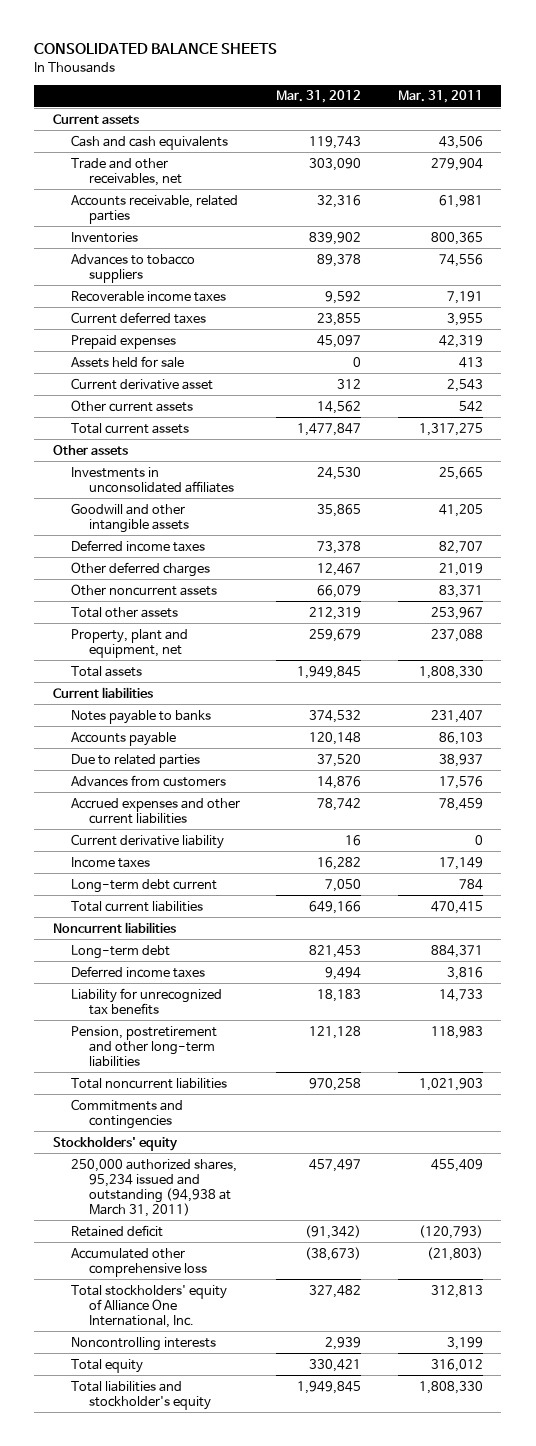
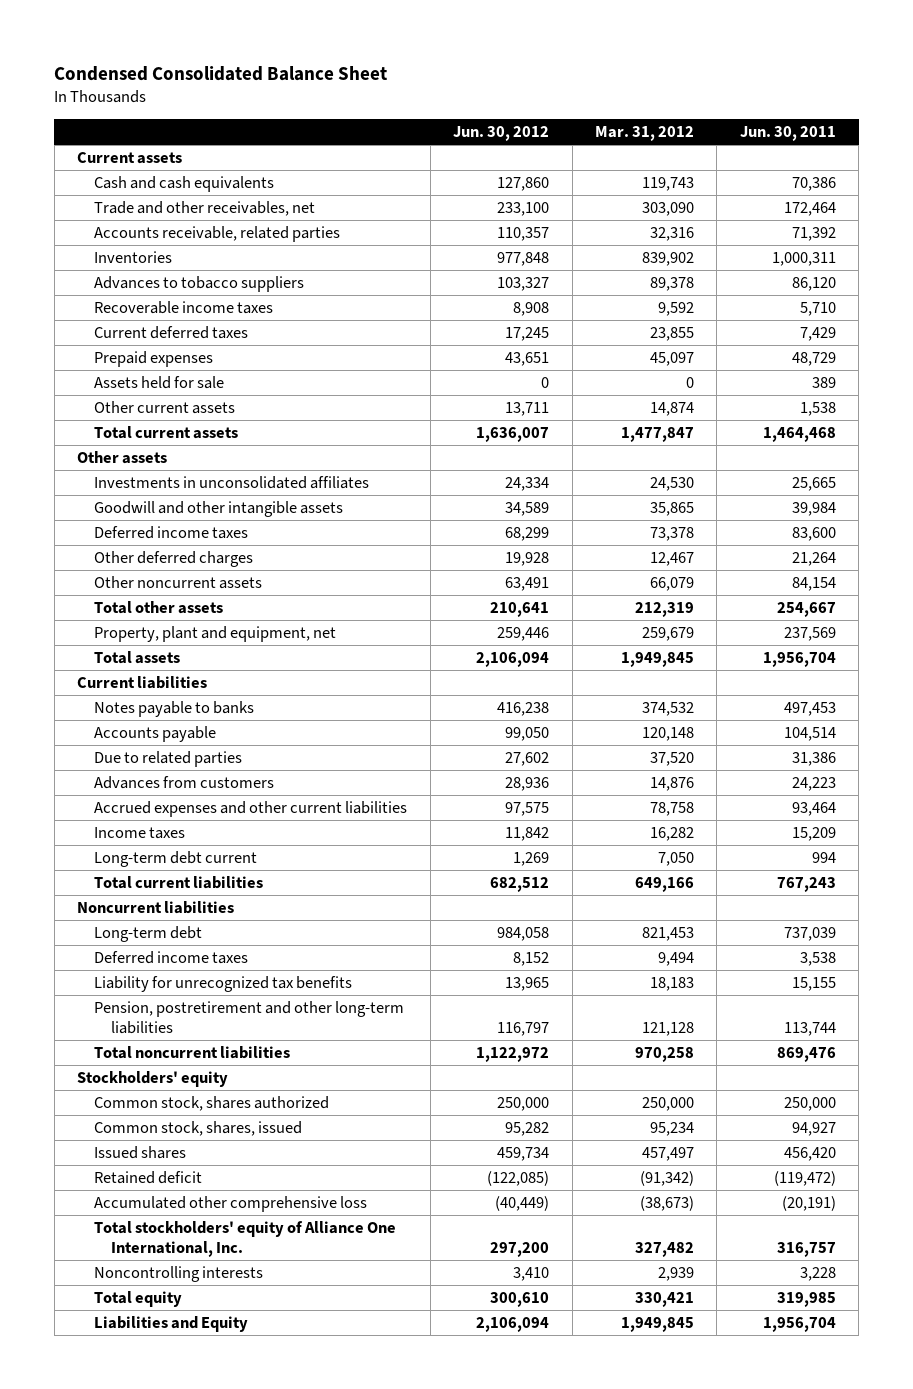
- CONSOLIDATED BALANCE SHEETS
+ Condensed Consolidated Balance Sheet
- | Mar. 31, 2012 | Mar. 31, 2011
+ | Jun. 30, 2012 | Mar. 31, 2012 | Jun. 30, 2011
- Current derivative asset | 312 | 2,543
- Other current assets | 14,562 | 542
+ Other current assets | 13,711 | 14,874 | 1,538
- Accrued expenses and other current liabilities | 78,742 | 78,459
- Current derivative liability | 16 | 0
+ Accrued expenses and other current liabilities | 97,575 | 78,758 | 93,464
- Commitments and contingencies
- 250,000 authorized shares, 95,234 issued and outstanding (94,938 at March 31, 2011) | 457,497 | 455,409
+ Common stock, shares authorized | 250,000 | 250,000 | 250,000
+ Common stock, shares, issued | 95,282 | 95,234 | 94,927
+ Issued shares | 459,734 | 457,497 | 456,420
- Total liabilities and stockholder's equity | 1,949,845 | 1,808,330
+ Liabilities and Equity | 2,106,094 | 1,949,845 | 1,956,704

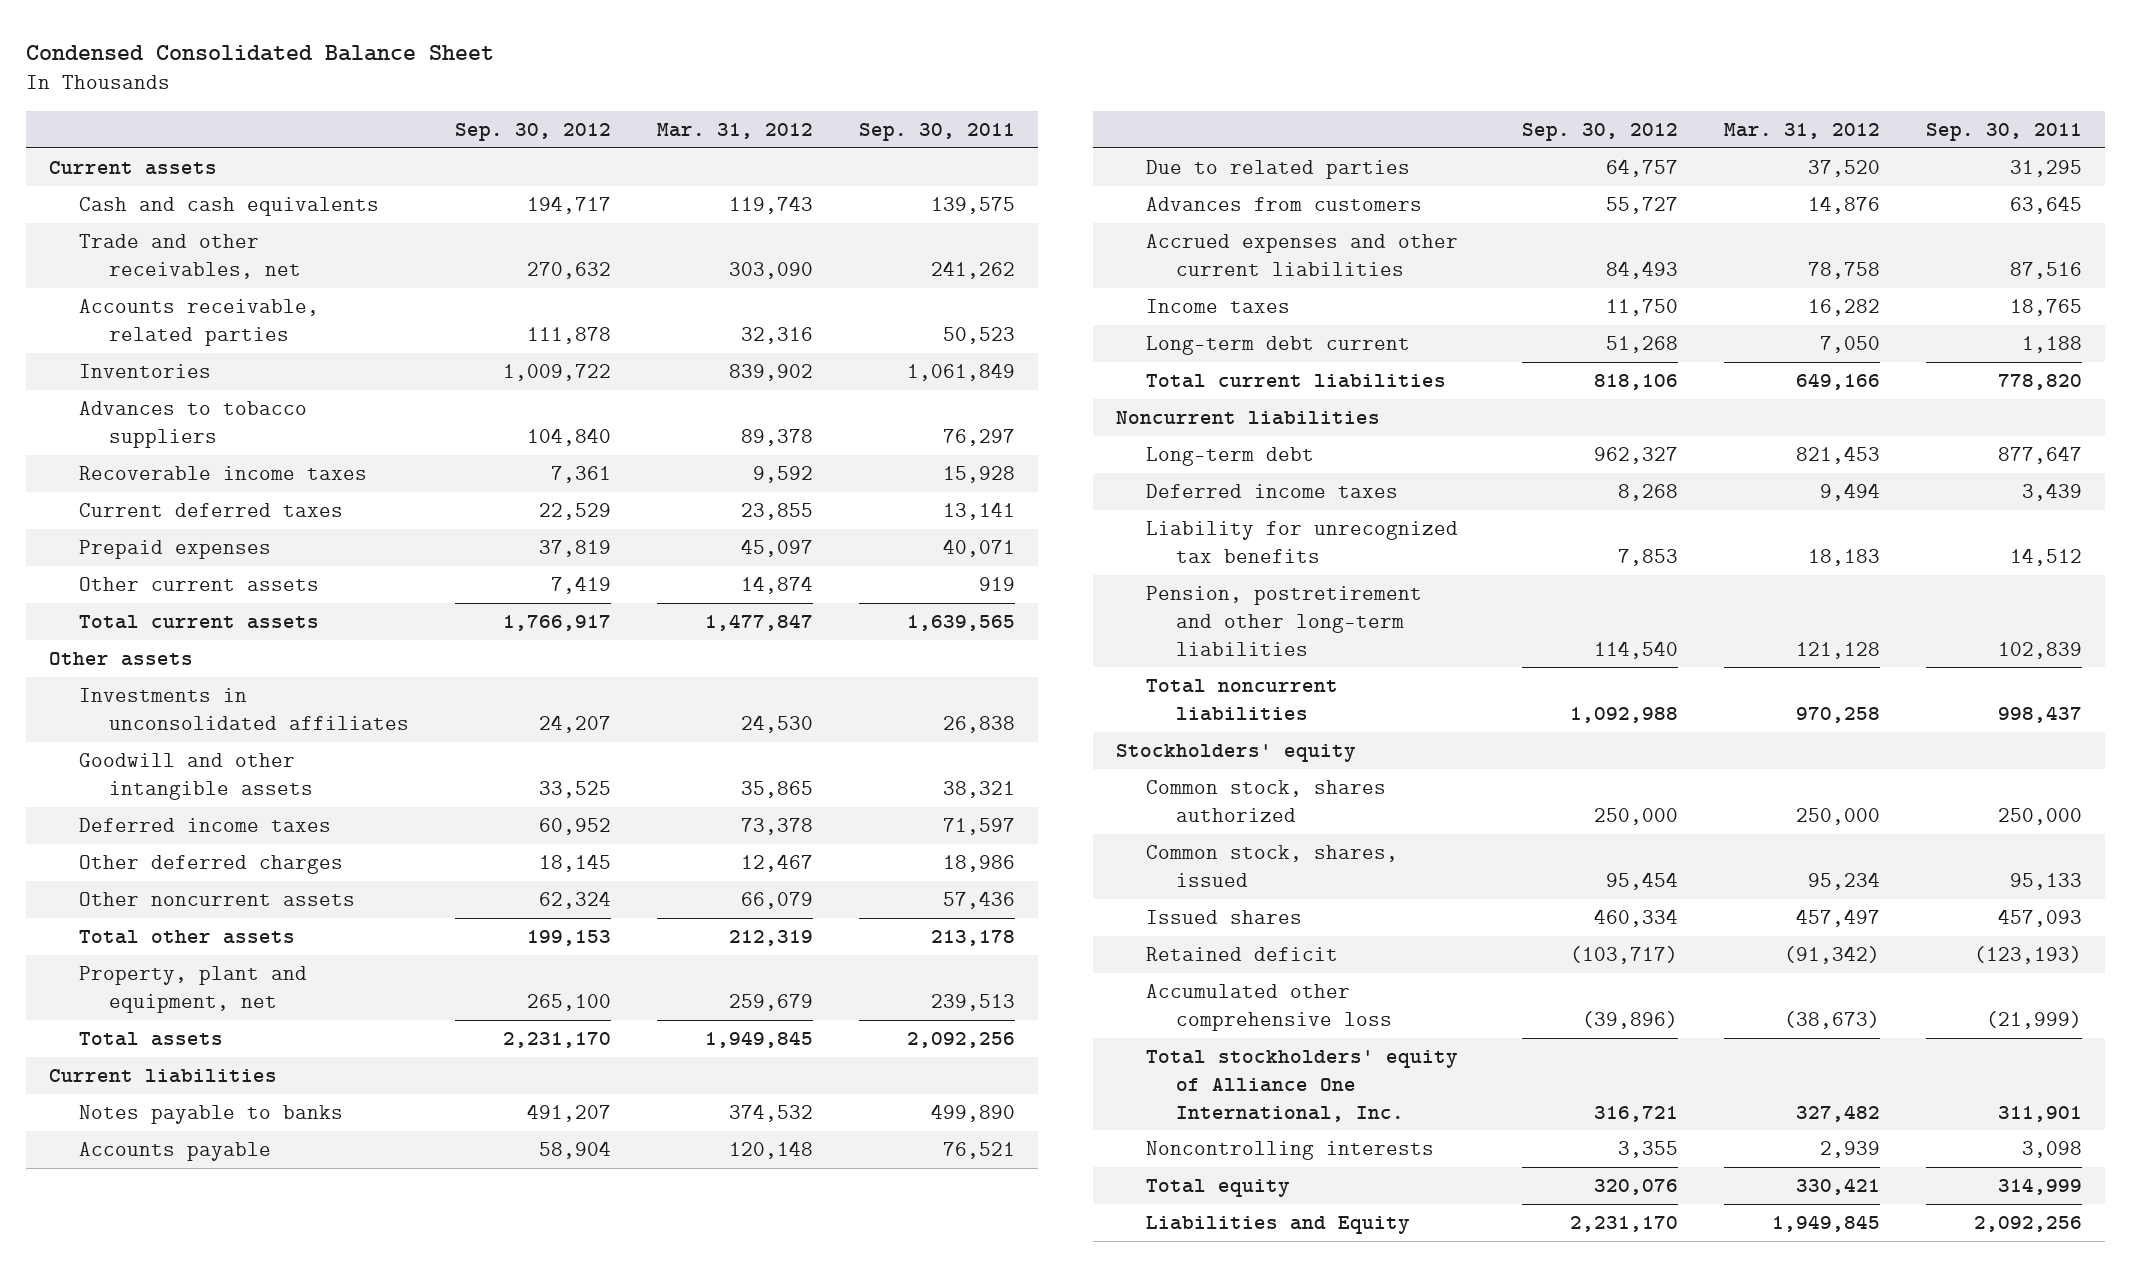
- | Jun. 30, 2012 | Mar. 31, 2012 | Jun. 30, 2011
+ | Sep. 30, 2012 | Mar. 31, 2012 | Sep. 30, 2011
- Assets held for sale | 0 | 0 | 389

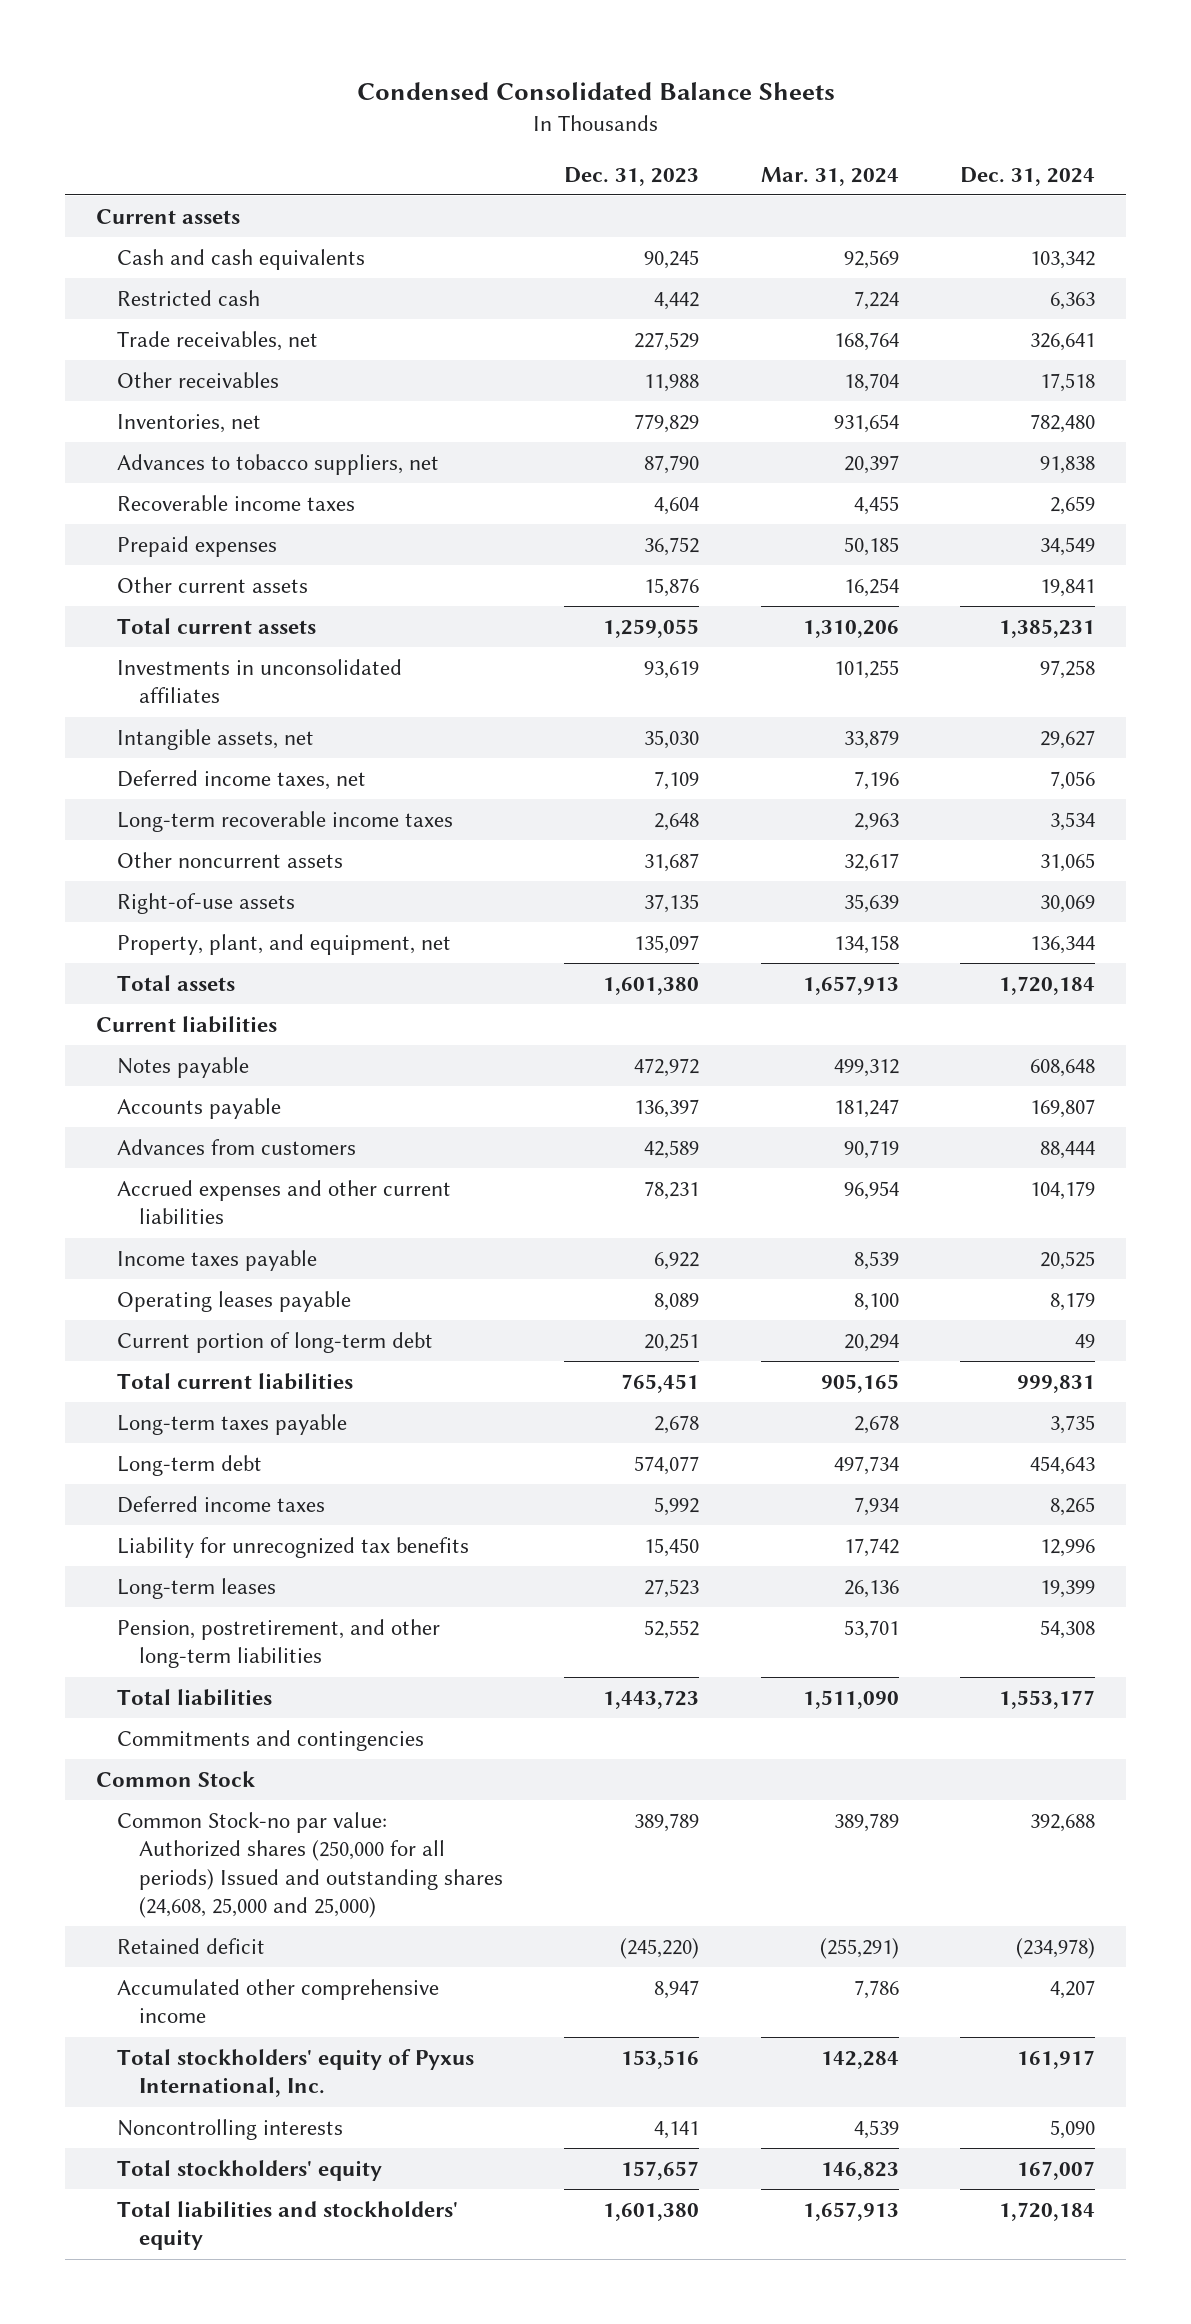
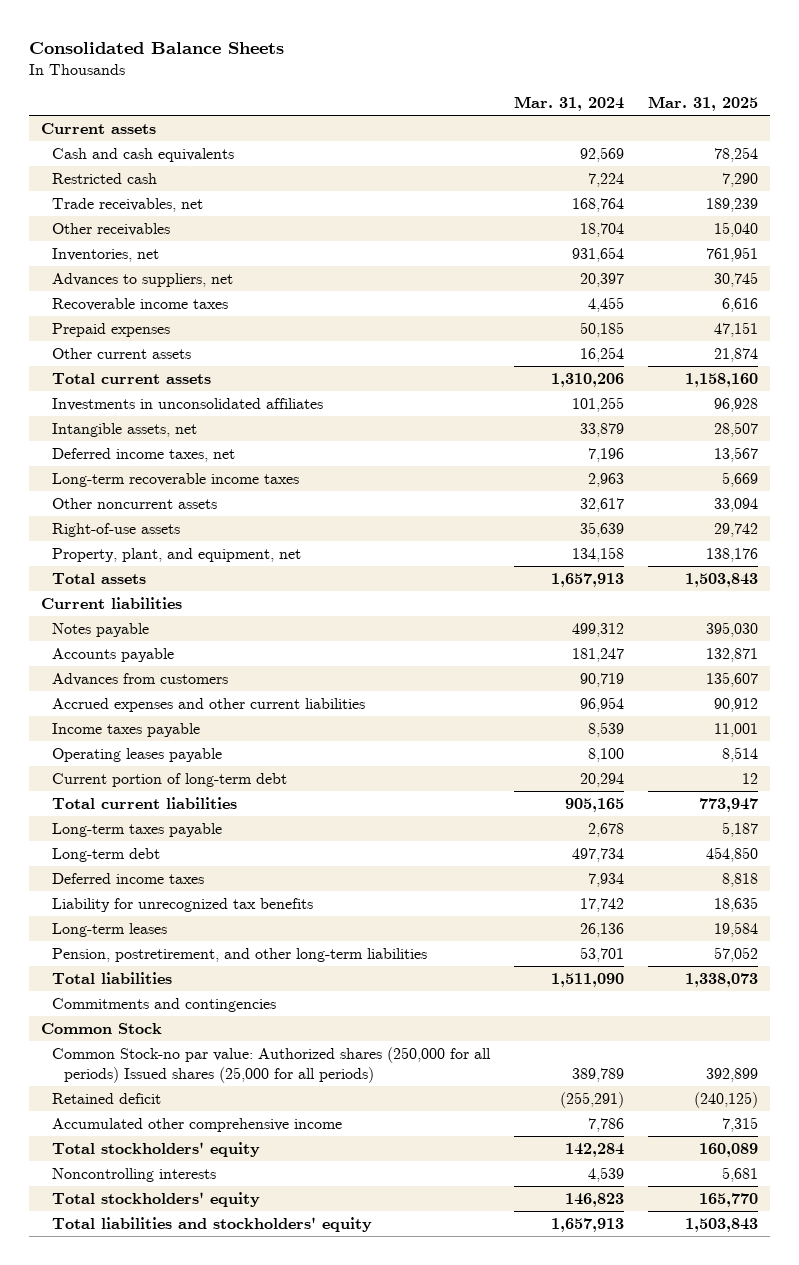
- Condensed Consolidated Balance Sheets
+ Consolidated Balance Sheets
- | Dec. 31, 2023 | Mar. 31, 2024 | Dec. 31, 2024
+ | Mar. 31, 2024 | Mar. 31, 2025
- Advances to tobacco suppliers, net | 87,790 | 20,397 | 91,838
+ Advances to suppliers, net | 20,397 | 30,745
- Common Stock-no par value: Authorized shares (250,000 for all periods) Issued and outstanding shares (24,608, 25,000 and 25,000) | 389,789 | 389,789 | 392,688
+ Common Stock-no par value: Authorized shares (250,000 for all periods) Issued shares (25,000 for all periods) | 389,789 | 392,899
- Total stockholders' equity of Pyxus International, Inc. | 153,516 | 142,284 | 161,917
+ Total stockholders' equity | 142,284 | 160,089

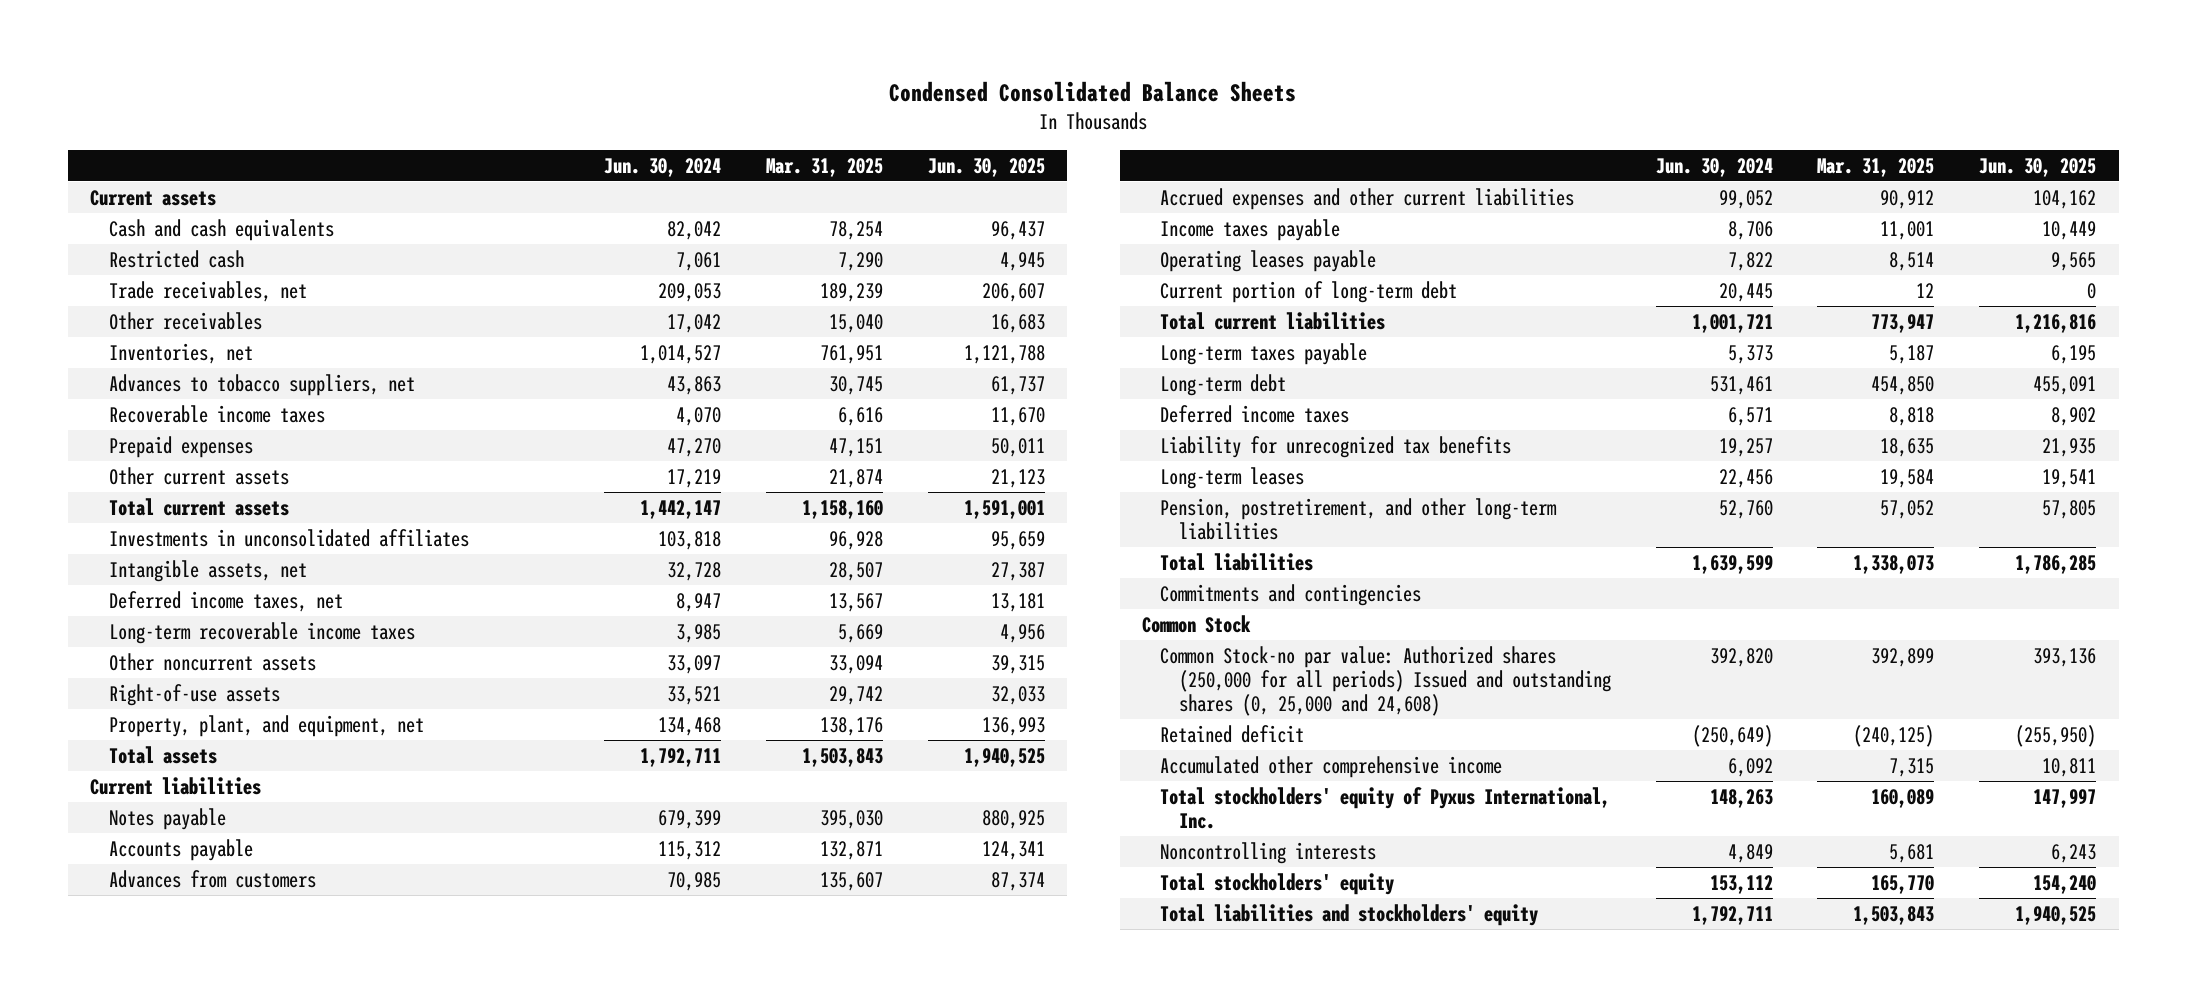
- Consolidated Balance Sheets
+ Condensed Consolidated Balance Sheets
- | Mar. 31, 2024 | Mar. 31, 2025
+ | Jun. 30, 2024 | Mar. 31, 2025 | Jun. 30, 2025
- Advances to suppliers, net | 20,397 | 30,745
+ Advances to tobacco suppliers, net | 43,863 | 30,745 | 61,737
- Common Stock-no par value: Authorized shares (250,000 for all periods) Issued shares (25,000 for all periods) | 389,789 | 392,899
+ Common Stock-no par value: Authorized shares (250,000 for all periods) Issued and outstanding shares (0, 25,000 and 24,608) | 392,820 | 392,899 | 393,136
- Total stockholders' equity | 142,284 | 160,089
+ Total stockholders' equity of Pyxus International, Inc. | 148,263 | 160,089 | 147,997

